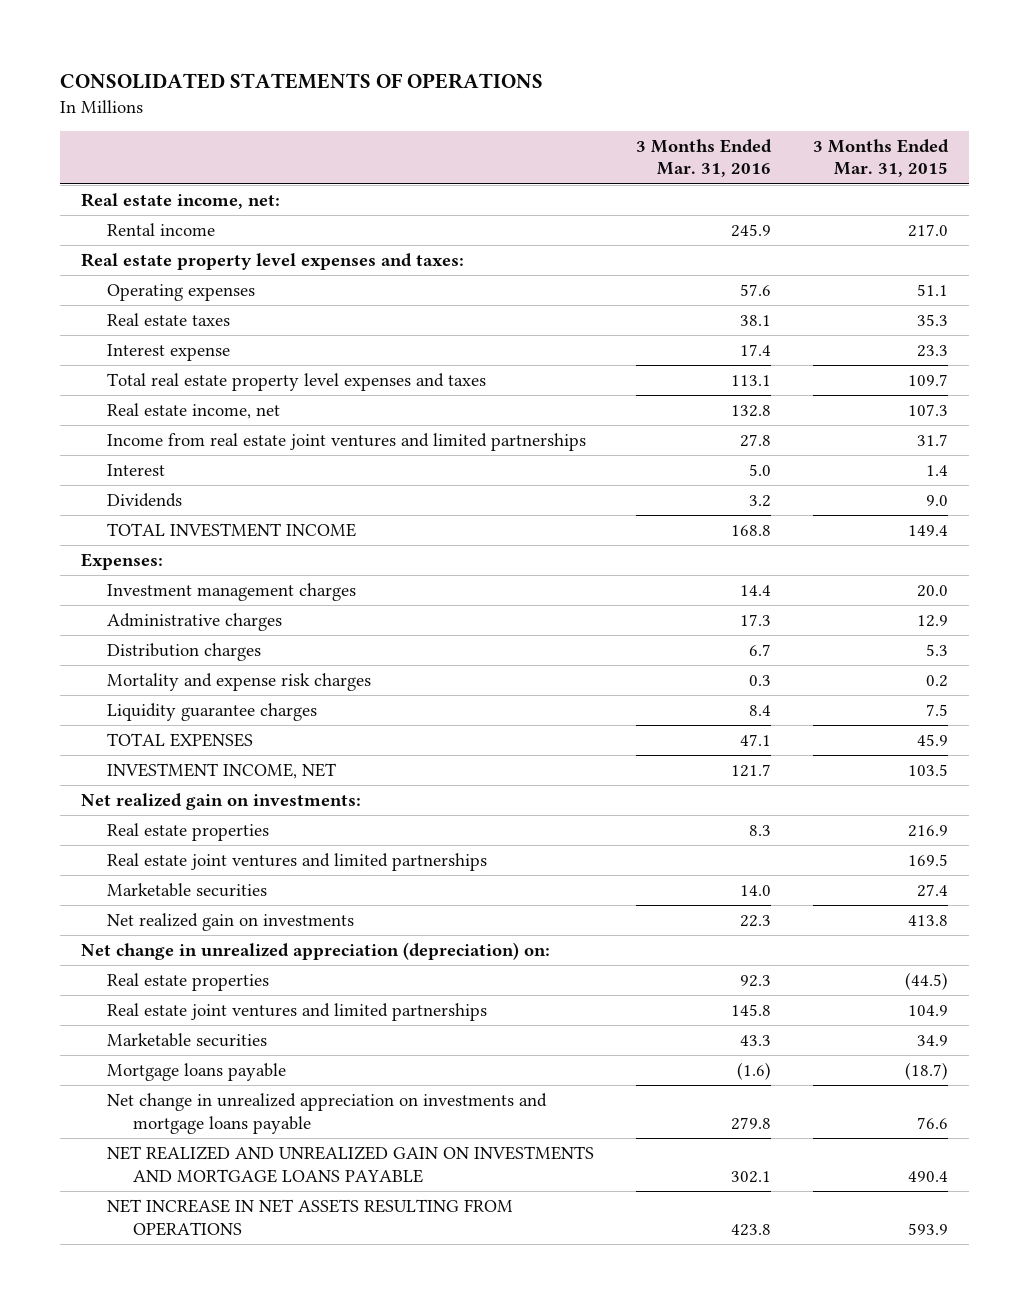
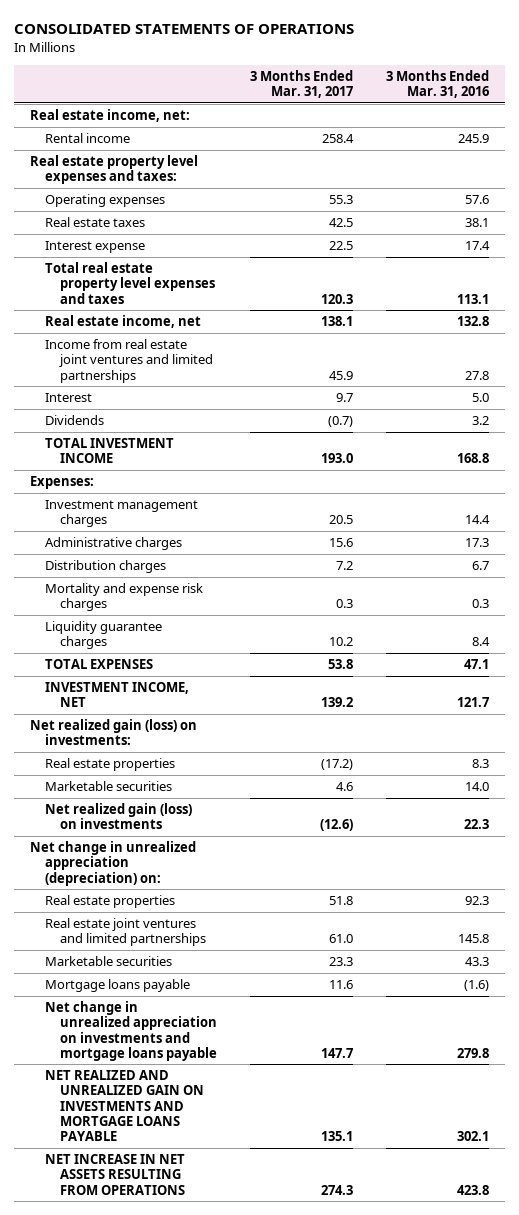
- | 3 Months Ended Mar. 31, 2016 | 3 Months Ended Mar. 31, 2015
+ | 3 Months Ended Mar. 31, 2017 | 3 Months Ended Mar. 31, 2016
- Net realized gain on investments:
+ Net realized gain (loss) on investments:
- Real estate joint ventures and limited partnerships | | 169.5
- Net realized gain on investments | 22.3 | 413.8
+ Net realized gain (loss) on investments | (12.6) | 22.3

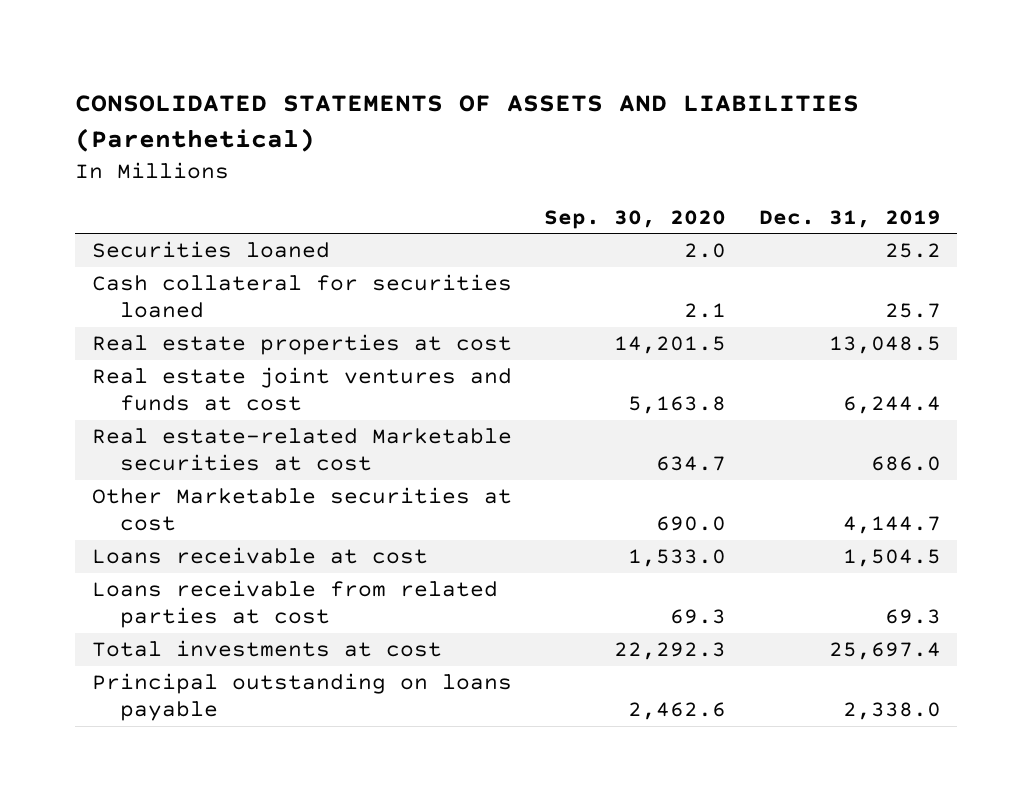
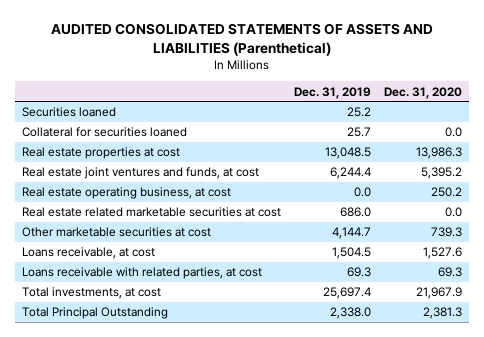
- CONSOLIDATED STATEMENTS OF ASSETS AND LIABILITIES (Parenthetical)
+ AUDITED CONSOLIDATED STATEMENTS OF ASSETS AND LIABILITIES (Parenthetical)
- | Sep. 30, 2020 | Dec. 31, 2019
+ | Dec. 31, 2019 | Dec. 31, 2020
- Cash collateral for securities loaned | 2.1 | 25.7
+ Collateral for securities loaned | 25.7 | 0.0
- Real estate joint ventures and funds at cost | 5,163.8 | 6,244.4
- Real estate-related Marketable securities at cost | 634.7 | 686.0
- Other Marketable securities at cost | 690.0 | 4,144.7
- Loans receivable at cost | 1,533.0 | 1,504.5
- Loans receivable from related parties at cost | 69.3 | 69.3
- Total investments at cost | 22,292.3 | 25,697.4
- Principal outstanding on loans payable | 2,462.6 | 2,338.0
+ Real estate joint ventures and funds, at cost | 6,244.4 | 5,395.2
+ Real estate operating business, at cost | 0.0 | 250.2
+ Real estate related marketable securities at cost | 686.0 | 0.0
+ Other marketable securities at cost | 4,144.7 | 739.3
+ Loans receivable, at cost | 1,504.5 | 1,527.6
+ Loans receivable with related parties, at cost | 69.3 | 69.3
+ Total investments, at cost | 25,697.4 | 21,967.9
+ Total Principal Outstanding | 2,338.0 | 2,381.3

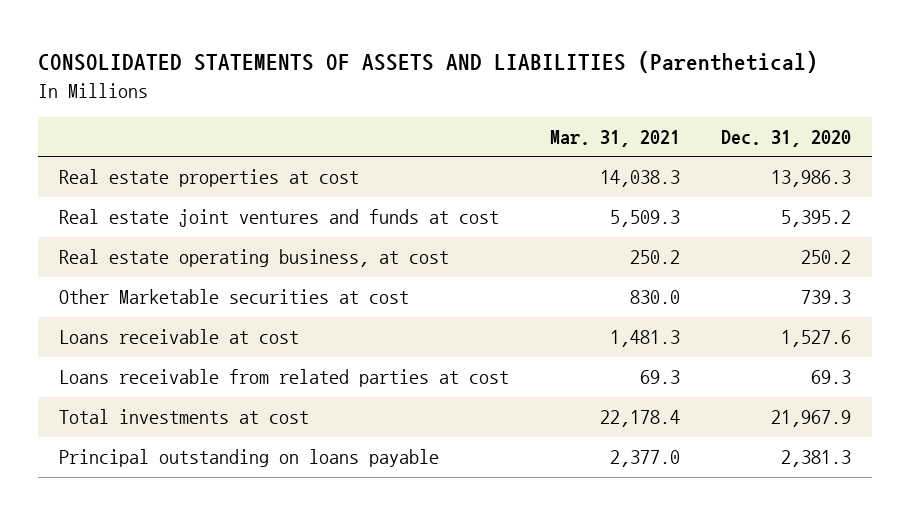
- AUDITED CONSOLIDATED STATEMENTS OF ASSETS AND LIABILITIES (Parenthetical)
+ CONSOLIDATED STATEMENTS OF ASSETS AND LIABILITIES (Parenthetical)
- | Dec. 31, 2019 | Dec. 31, 2020
+ | Mar. 31, 2021 | Dec. 31, 2020
- Securities loaned | 25.2 |
- Collateral for securities loaned | 25.7 | 0.0
- Real estate joint ventures and funds, at cost | 6,244.4 | 5,395.2
+ Real estate joint ventures and funds at cost | 5,509.3 | 5,395.2
- Real estate related marketable securities at cost | 686.0 | 0.0
- Other marketable securities at cost | 4,144.7 | 739.3
- Loans receivable, at cost | 1,504.5 | 1,527.6
- Loans receivable with related parties, at cost | 69.3 | 69.3
- Total investments, at cost | 25,697.4 | 21,967.9
- Total Principal Outstanding | 2,338.0 | 2,381.3
+ Other Marketable securities at cost | 830.0 | 739.3
+ Loans receivable at cost | 1,481.3 | 1,527.6
+ Loans receivable from related parties at cost | 69.3 | 69.3
+ Total investments at cost | 22,178.4 | 21,967.9
+ Principal outstanding on loans payable | 2,377.0 | 2,381.3

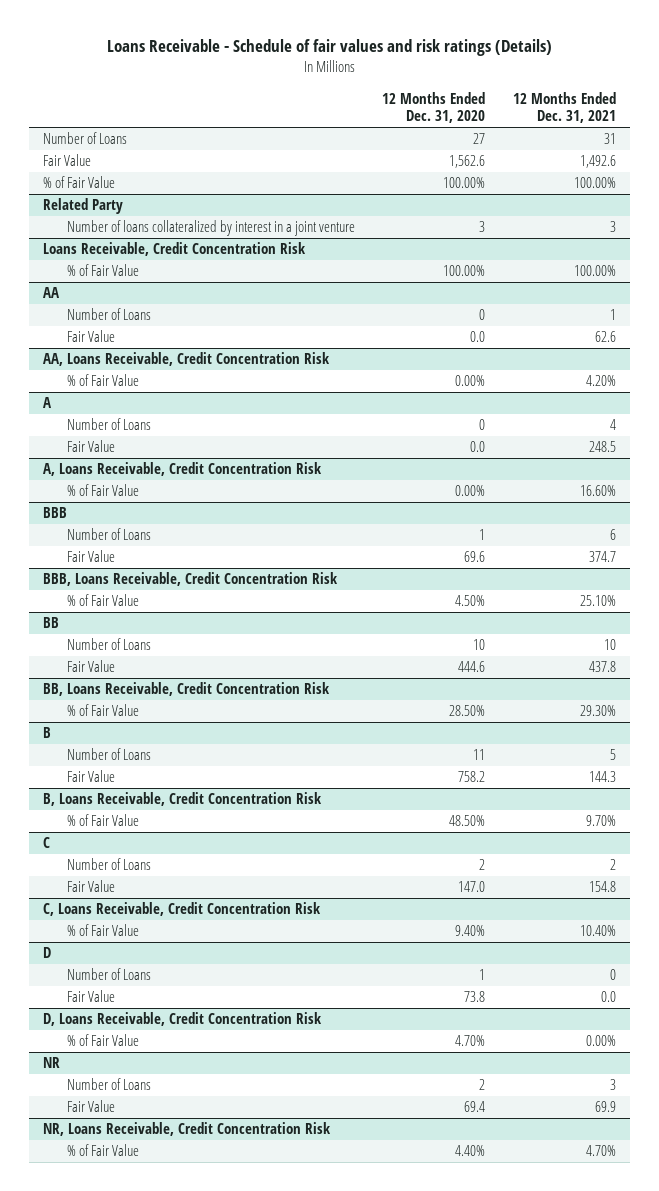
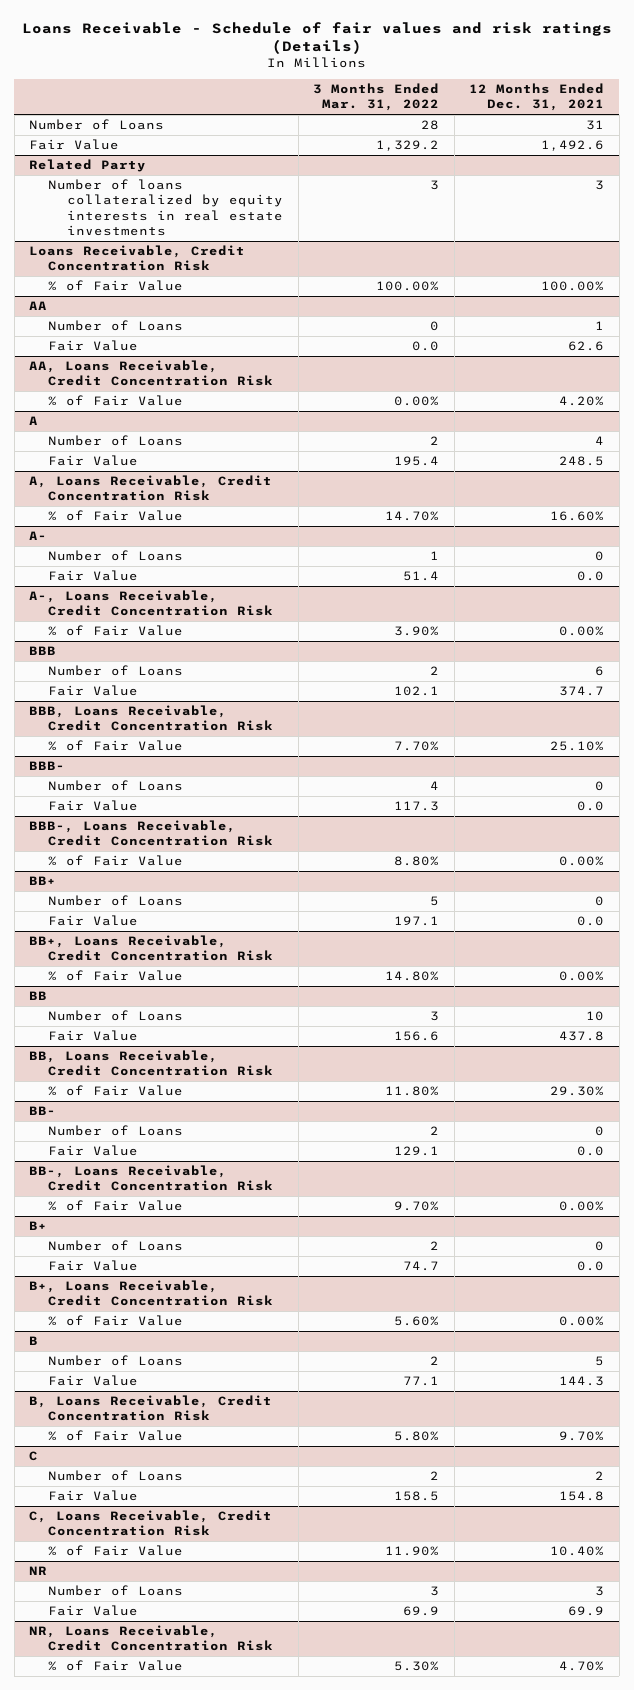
- | 12 Months Ended Dec. 31, 2020 | 12 Months Ended Dec. 31, 2021
+ | 3 Months Ended Mar. 31, 2022 | 12 Months Ended Dec. 31, 2021
- % of Fair Value | 100.00% | 100.00%
@ Related Party
- Number of loans collateralized by interest in a joint venture | 3 | 3
+ Number of loans collateralized by equity interests in real estate investments | 3 | 3
+ A-
+ Number of Loans | 1 | 0
+ Fair Value | 51.4 | 0.0
+ A-, Loans Receivable, Credit Concentration Risk
+ % of Fair Value | 3.90% | 0.00%
+ BBB-
+ Number of Loans | 4 | 0
+ Fair Value | 117.3 | 0.0
+ BBB-, Loans Receivable, Credit Concentration Risk
+ % of Fair Value | 8.80% | 0.00%
+ BB+
+ Number of Loans | 5 | 0
+ Fair Value | 197.1 | 0.0
+ BB+, Loans Receivable, Credit Concentration Risk
+ % of Fair Value | 14.80% | 0.00%
+ BB-
+ Number of Loans | 2 | 0
+ Fair Value | 129.1 | 0.0
+ BB-, Loans Receivable, Credit Concentration Risk
+ % of Fair Value | 9.70% | 0.00%
+ B+
+ Number of Loans | 2 | 0
+ Fair Value | 74.7 | 0.0
+ B+, Loans Receivable, Credit Concentration Risk
+ % of Fair Value | 5.60% | 0.00%
- D
- Number of Loans | 1 | 0
- Fair Value | 73.8 | 0.0
- D, Loans Receivable, Credit Concentration Risk
- % of Fair Value | 4.70% | 0.00%

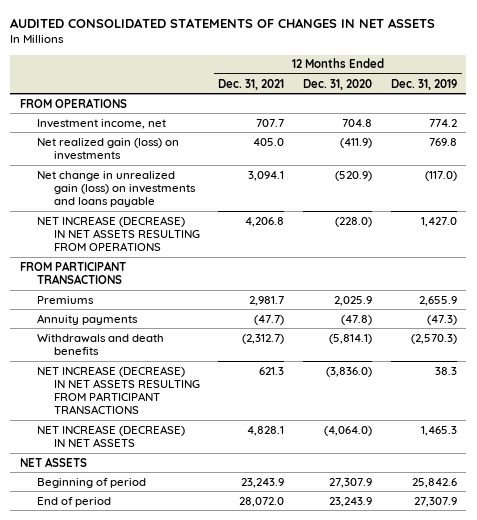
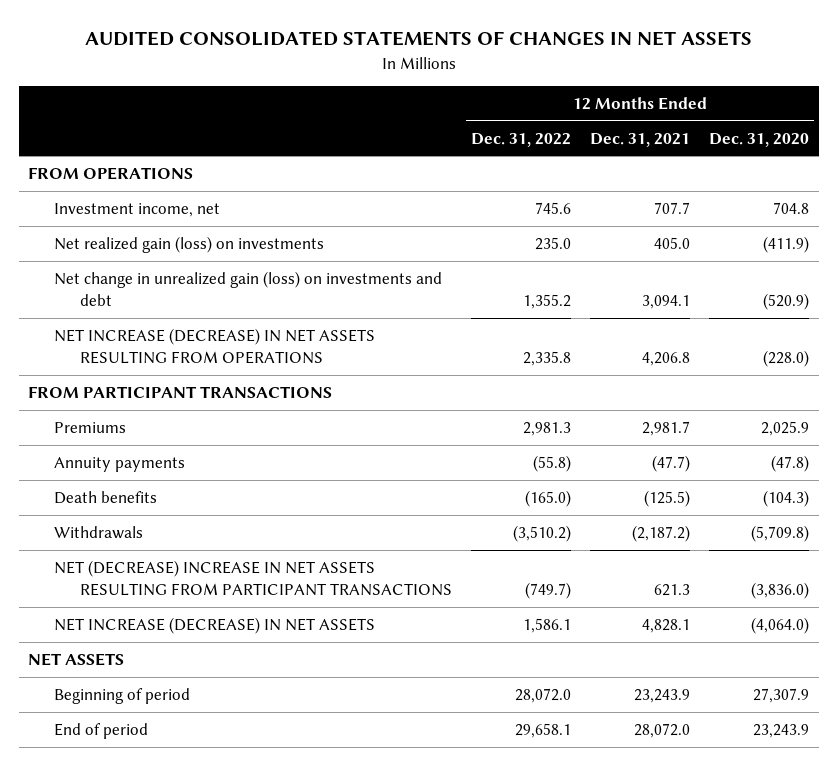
- | 12 Months Ended Dec. 31, 2021 | 12 Months Ended Dec. 31, 2020 | 12 Months Ended Dec. 31, 2019
+ | 12 Months Ended Dec. 31, 2022 | 12 Months Ended Dec. 31, 2021 | 12 Months Ended Dec. 31, 2020
- Net change in unrealized gain (loss) on investments and loans payable | 3,094.1 | (520.9) | (117.0)
+ Net change in unrealized gain (loss) on investments and debt | 1,355.2 | 3,094.1 | (520.9)
- Withdrawals and death benefits | (2,312.7) | (5,814.1) | (2,570.3)
- NET INCREASE (DECREASE) IN NET ASSETS RESULTING FROM PARTICIPANT TRANSACTIONS | 621.3 | (3,836.0) | 38.3
+ Death benefits | (165.0) | (125.5) | (104.3)
+ Withdrawals | (3,510.2) | (2,187.2) | (5,709.8)
+ NET (DECREASE) INCREASE IN NET ASSETS RESULTING FROM PARTICIPANT TRANSACTIONS | (749.7) | 621.3 | (3,836.0)

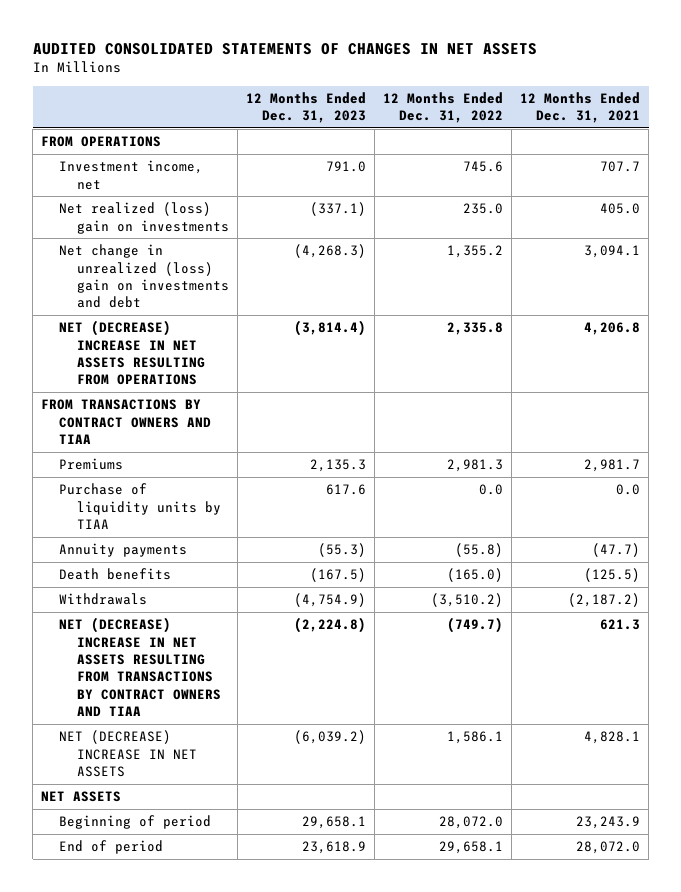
- | 12 Months Ended Dec. 31, 2022 | 12 Months Ended Dec. 31, 2021 | 12 Months Ended Dec. 31, 2020
+ | 12 Months Ended Dec. 31, 2023 | 12 Months Ended Dec. 31, 2022 | 12 Months Ended Dec. 31, 2021
- Net realized gain (loss) on investments | 235.0 | 405.0 | (411.9)
- Net change in unrealized gain (loss) on investments and debt | 1,355.2 | 3,094.1 | (520.9)
- NET INCREASE (DECREASE) IN NET ASSETS RESULTING FROM OPERATIONS | 2,335.8 | 4,206.8 | (228.0)
- FROM PARTICIPANT TRANSACTIONS
+ Net realized (loss) gain on investments | (337.1) | 235.0 | 405.0
+ Net change in unrealized (loss) gain on investments and debt | (4,268.3) | 1,355.2 | 3,094.1
+ NET (DECREASE) INCREASE IN NET ASSETS RESULTING FROM OPERATIONS | (3,814.4) | 2,335.8 | 4,206.8
+ FROM TRANSACTIONS BY CONTRACT OWNERS AND TIAA
+ Purchase of liquidity units by TIAA | 617.6 | 0.0 | 0.0
- NET (DECREASE) INCREASE IN NET ASSETS RESULTING FROM PARTICIPANT TRANSACTIONS | (749.7) | 621.3 | (3,836.0)
- NET INCREASE (DECREASE) IN NET ASSETS | 1,586.1 | 4,828.1 | (4,064.0)
+ NET (DECREASE) INCREASE IN NET ASSETS RESULTING FROM TRANSACTIONS BY CONTRACT OWNERS AND TIAA | (2,224.8) | (749.7) | 621.3
+ NET (DECREASE) INCREASE IN NET ASSETS | (6,039.2) | 1,586.1 | 4,828.1

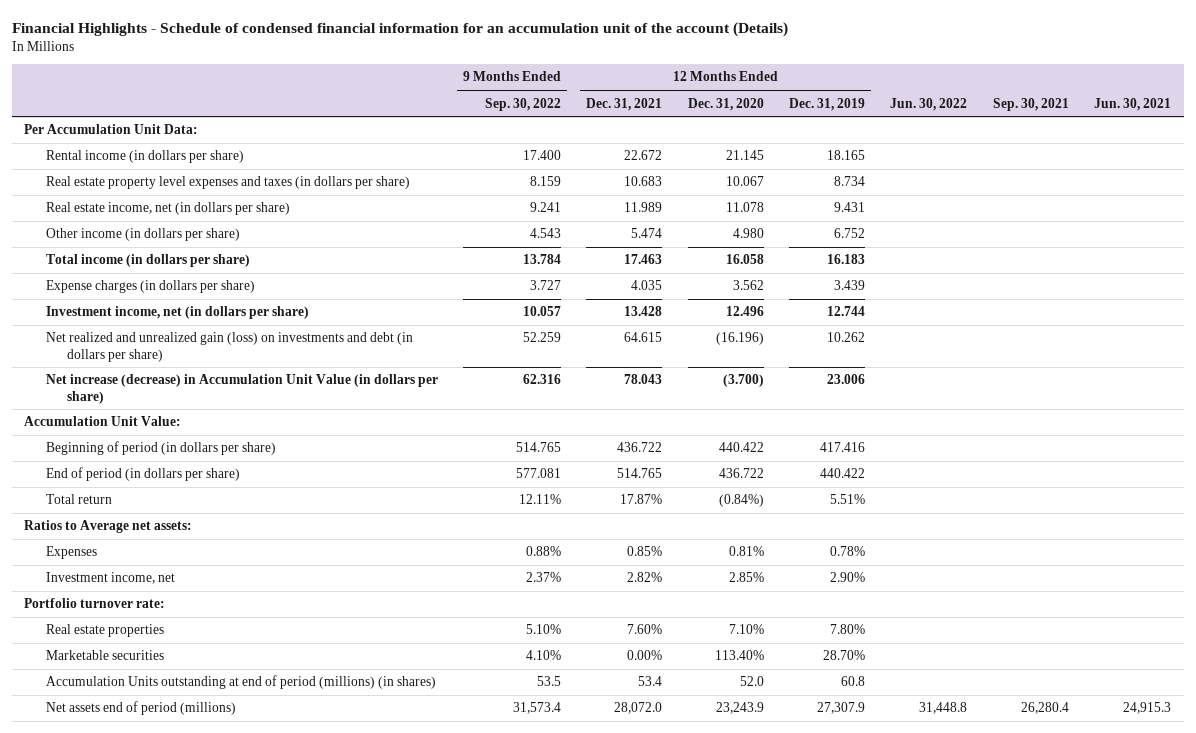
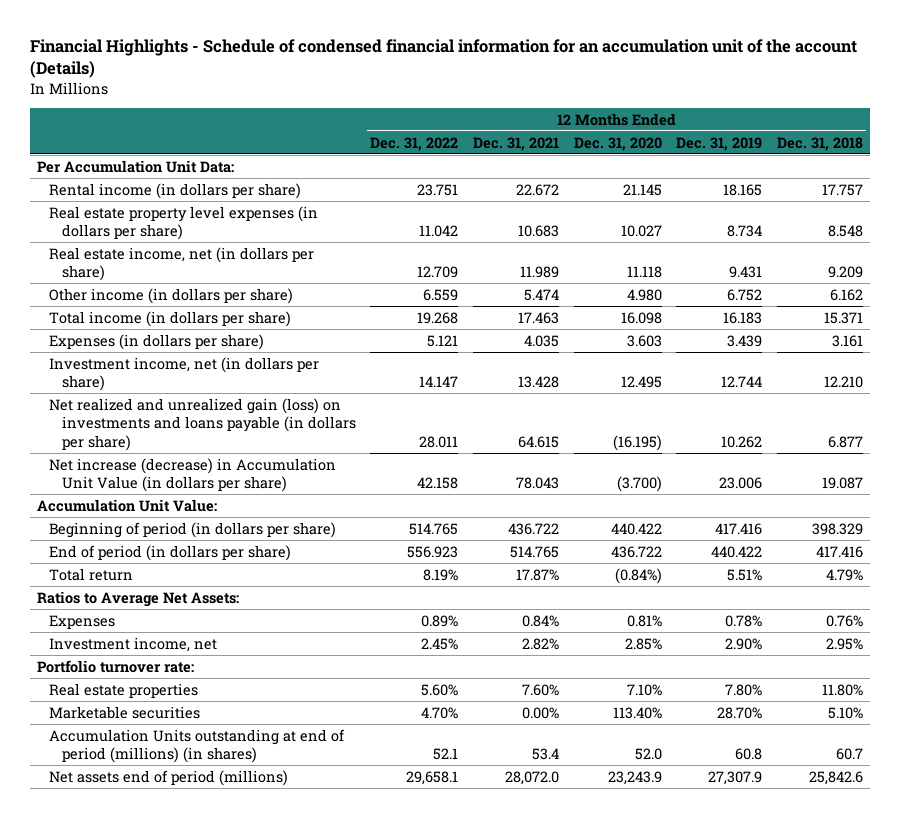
- | 9 Months Ended Sep. 30, 2022 | 12 Months Ended Dec. 31, 2021 | 12 Months Ended Dec. 31, 2020 | 12 Months Ended Dec. 31, 2019 | Jun. 30, 2022 | Sep. 30, 2021 | Jun. 30, 2021
+ | 12 Months Ended Dec. 31, 2022 | 12 Months Ended Dec. 31, 2021 | 12 Months Ended Dec. 31, 2020 | 12 Months Ended Dec. 31, 2019 | 12 Months Ended Dec. 31, 2018
- Real estate property level expenses and taxes (in dollars per share) | 8.159 | 10.683 | 10.067 | 8.734 | | |
- Real estate income, net (in dollars per share) | 9.241 | 11.989 | 11.078 | 9.431 | | |
+ Real estate property level expenses (in dollars per share) | 11.042 | 10.683 | 10.027 | 8.734 | 8.548
+ Real estate income, net (in dollars per share) | 12.709 | 11.989 | 11.118 | 9.431 | 9.209
- Total income (in dollars per share) | 13.784 | 17.463 | 16.058 | 16.183 | | |
- Expense charges (in dollars per share) | 3.727 | 4.035 | 3.562 | 3.439 | | |
- Investment income, net (in dollars per share) | 10.057 | 13.428 | 12.496 | 12.744 | | |
- Net realized and unrealized gain (loss) on investments and debt (in dollars per share) | 52.259 | 64.615 | (16.196) | 10.262 | | |
+ Total income (in dollars per share) | 19.268 | 17.463 | 16.098 | 16.183 | 15.371
+ Expenses (in dollars per share) | 5.121 | 4.035 | 3.603 | 3.439 | 3.161
+ Investment income, net (in dollars per share) | 14.147 | 13.428 | 12.495 | 12.744 | 12.210
+ Net realized and unrealized gain (loss) on investments and loans payable (in dollars per share) | 28.011 | 64.615 | (16.195) | 10.262 | 6.877
- Ratios to Average net assets:
- Expenses | 0.88% | 0.85% | 0.81% | 0.78% | | |
+ Ratios to Average Net Assets:
+ Expenses | 0.89% | 0.84% | 0.81% | 0.78% | 0.76%

